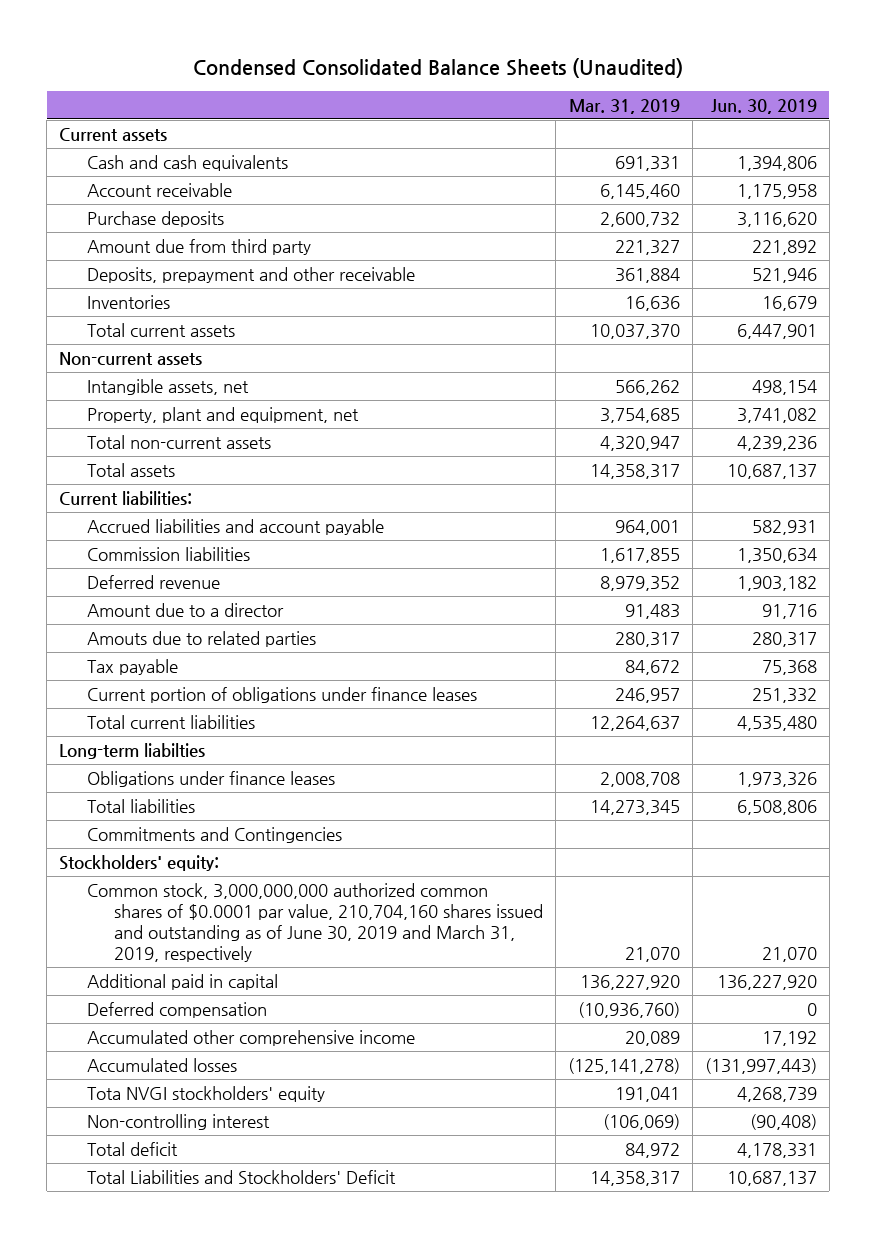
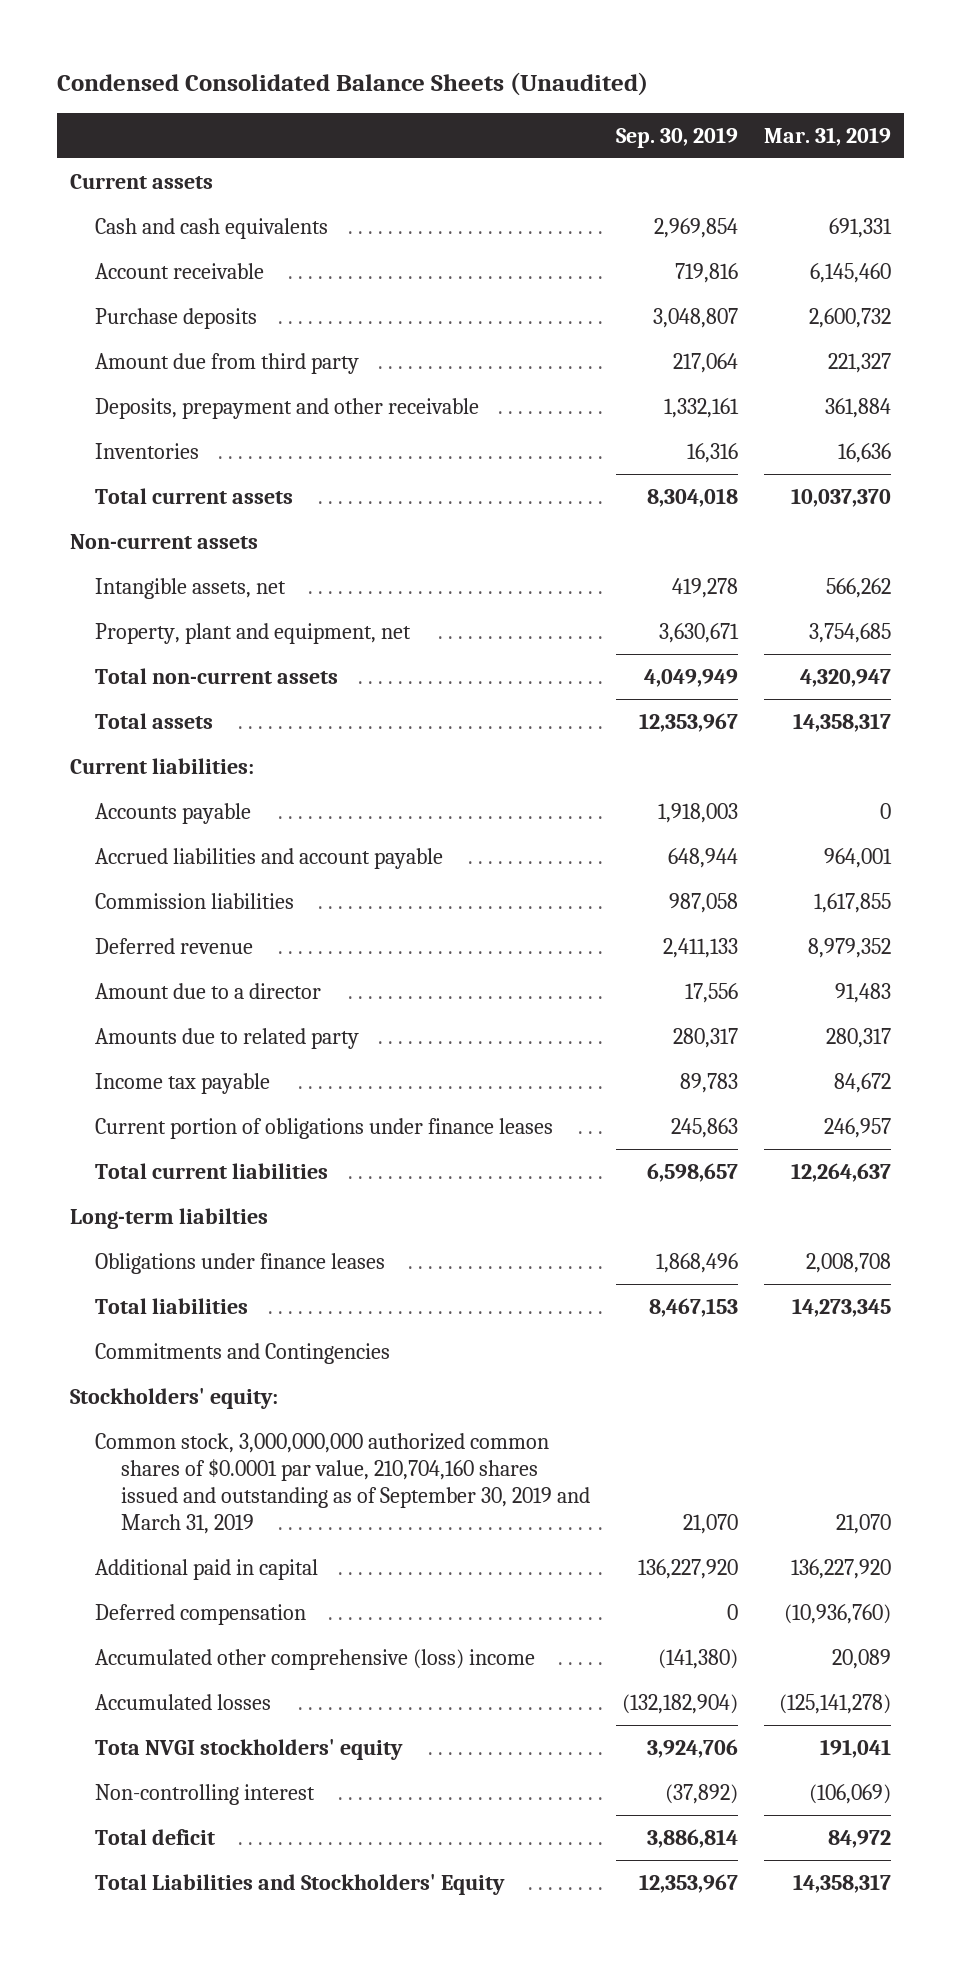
- | Mar. 31, 2019 | Jun. 30, 2019
+ | Sep. 30, 2019 | Mar. 31, 2019
+ Accounts payable | 1,918,003 | 0
- Amouts due to related parties | 280,317 | 280,317
- Tax payable | 84,672 | 75,368
+ Amounts due to related party | 280,317 | 280,317
+ Income tax payable | 89,783 | 84,672
- Common stock, 3,000,000,000 authorized common shares of $0.0001 par value, 210,704,160 shares issued and outstanding as of June 30, 2019 and March 31, 2019, respectively | 21,070 | 21,070
+ Common stock, 3,000,000,000 authorized common shares of $0.0001 par value, 210,704,160 shares issued and outstanding as of September 30, 2019 and March 31, 2019 | 21,070 | 21,070
- Accumulated other comprehensive income | 20,089 | 17,192
+ Accumulated other comprehensive (loss) income | (141,380) | 20,089
- Total Liabilities and Stockholders' Deficit | 14,358,317 | 10,687,137
+ Total Liabilities and Stockholders' Equity | 12,353,967 | 14,358,317

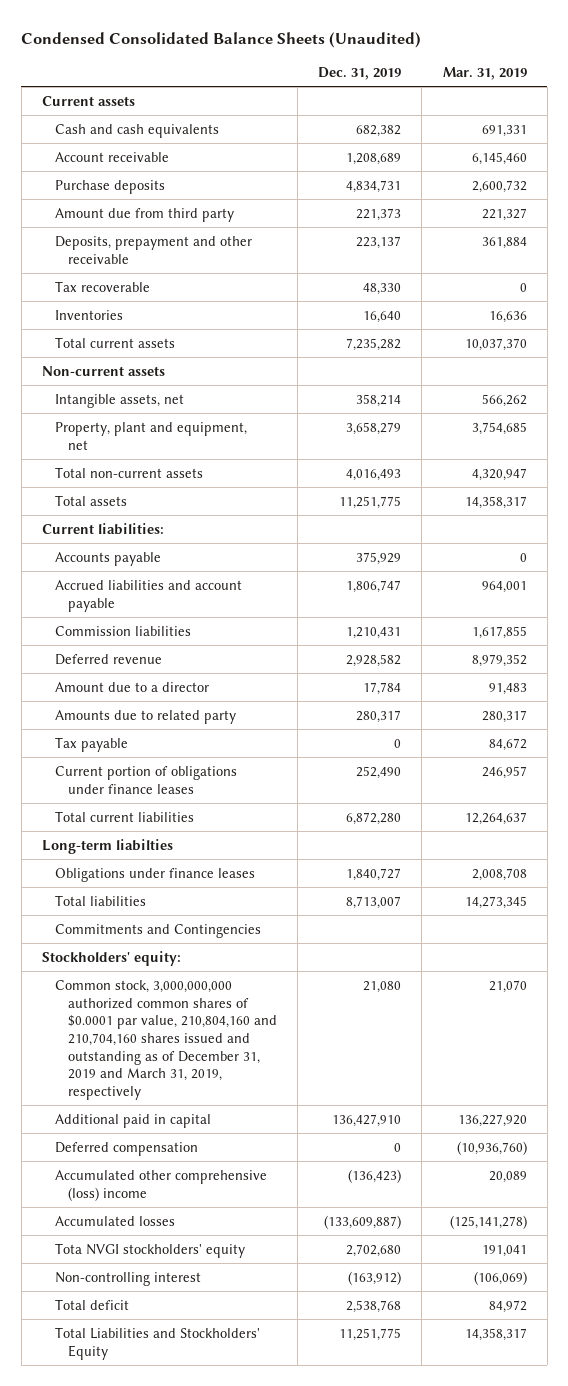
- | Sep. 30, 2019 | Mar. 31, 2019
+ | Dec. 31, 2019 | Mar. 31, 2019
+ Tax recoverable | 48,330 | 0
- Income tax payable | 89,783 | 84,672
+ Tax payable | 0 | 84,672
- Common stock, 3,000,000,000 authorized common shares of $0.0001 par value, 210,704,160 shares issued and outstanding as of September 30, 2019 and March 31, 2019 | 21,070 | 21,070
+ Common stock, 3,000,000,000 authorized common shares of $0.0001 par value, 210,804,160 and 210,704,160 shares issued and outstanding as of December 31, 2019 and March 31, 2019, respectively | 21,080 | 21,070

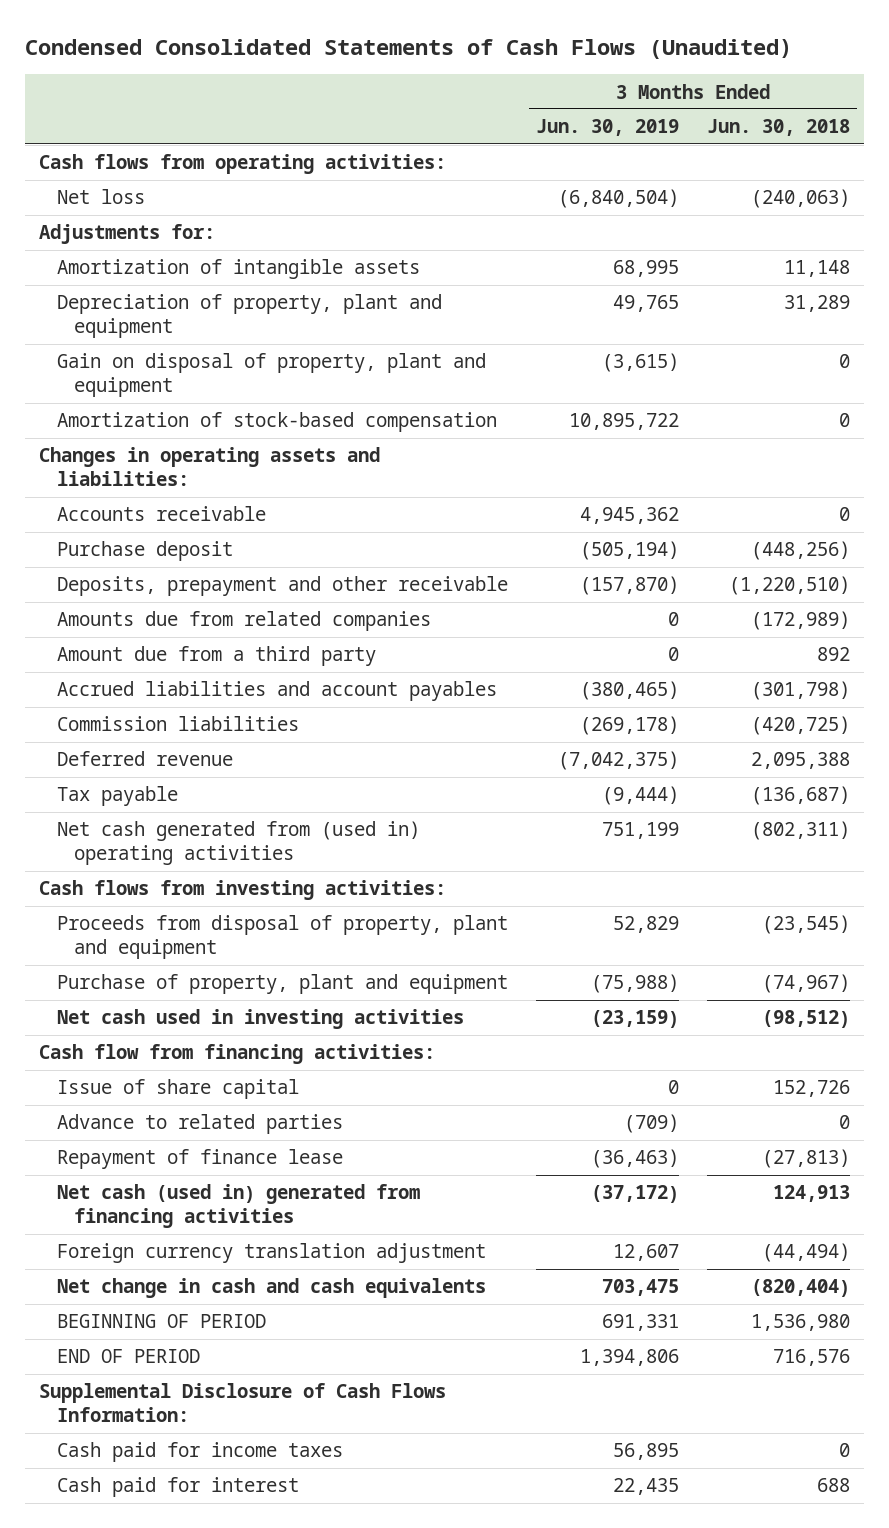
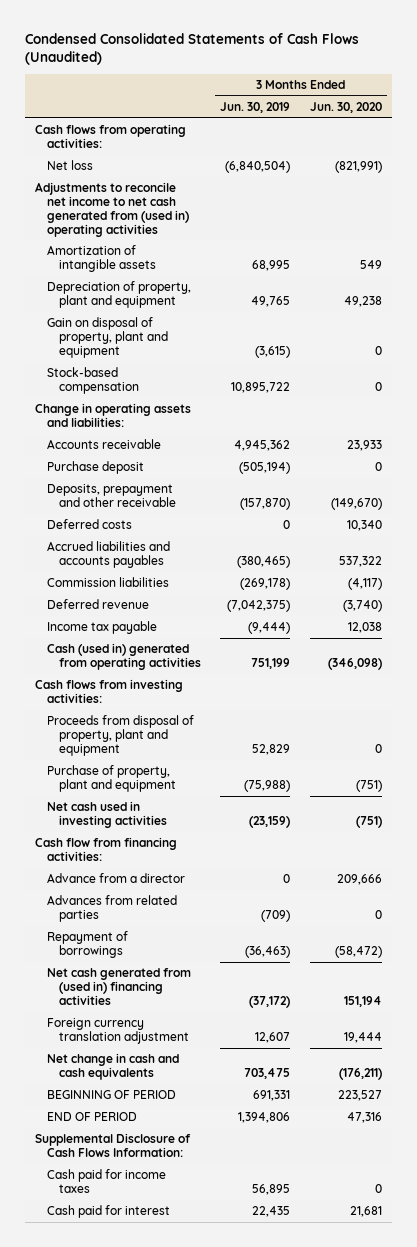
- | 3 Months Ended Jun. 30, 2019 | 3 Months Ended Jun. 30, 2018
+ | 3 Months Ended Jun. 30, 2019 | 3 Months Ended Jun. 30, 2020
- Adjustments for:
+ Adjustments to reconcile net income to net cash generated from (used in) operating activities
- Amortization of stock-based compensation | 10,895,722 | 0
- Changes in operating assets and liabilities:
+ Stock-based compensation | 10,895,722 | 0
+ Change in operating assets and liabilities:
- Amounts due from related companies | 0 | (172,989)
- Amount due from a third party | 0 | 892
- Accrued liabilities and account payables | (380,465) | (301,798)
+ Deferred costs | 0 | 10,340
+ Accrued liabilities and accounts payables | (380,465) | 537,322
- Tax payable | (9,444) | (136,687)
- Net cash generated from (used in) operating activities | 751,199 | (802,311)
+ Income tax payable | (9,444) | 12,038
+ Cash (used in) generated from operating activities | 751,199 | (346,098)
- Issue of share capital | 0 | 152,726
- Advance to related parties | (709) | 0
- Repayment of finance lease | (36,463) | (27,813)
- Net cash (used in) generated from financing activities | (37,172) | 124,913
+ Advance from a director | 0 | 209,666
+ Advances from related parties | (709) | 0
+ Repayment of borrowings | (36,463) | (58,472)
+ Net cash generated from (used in) financing activities | (37,172) | 151,194

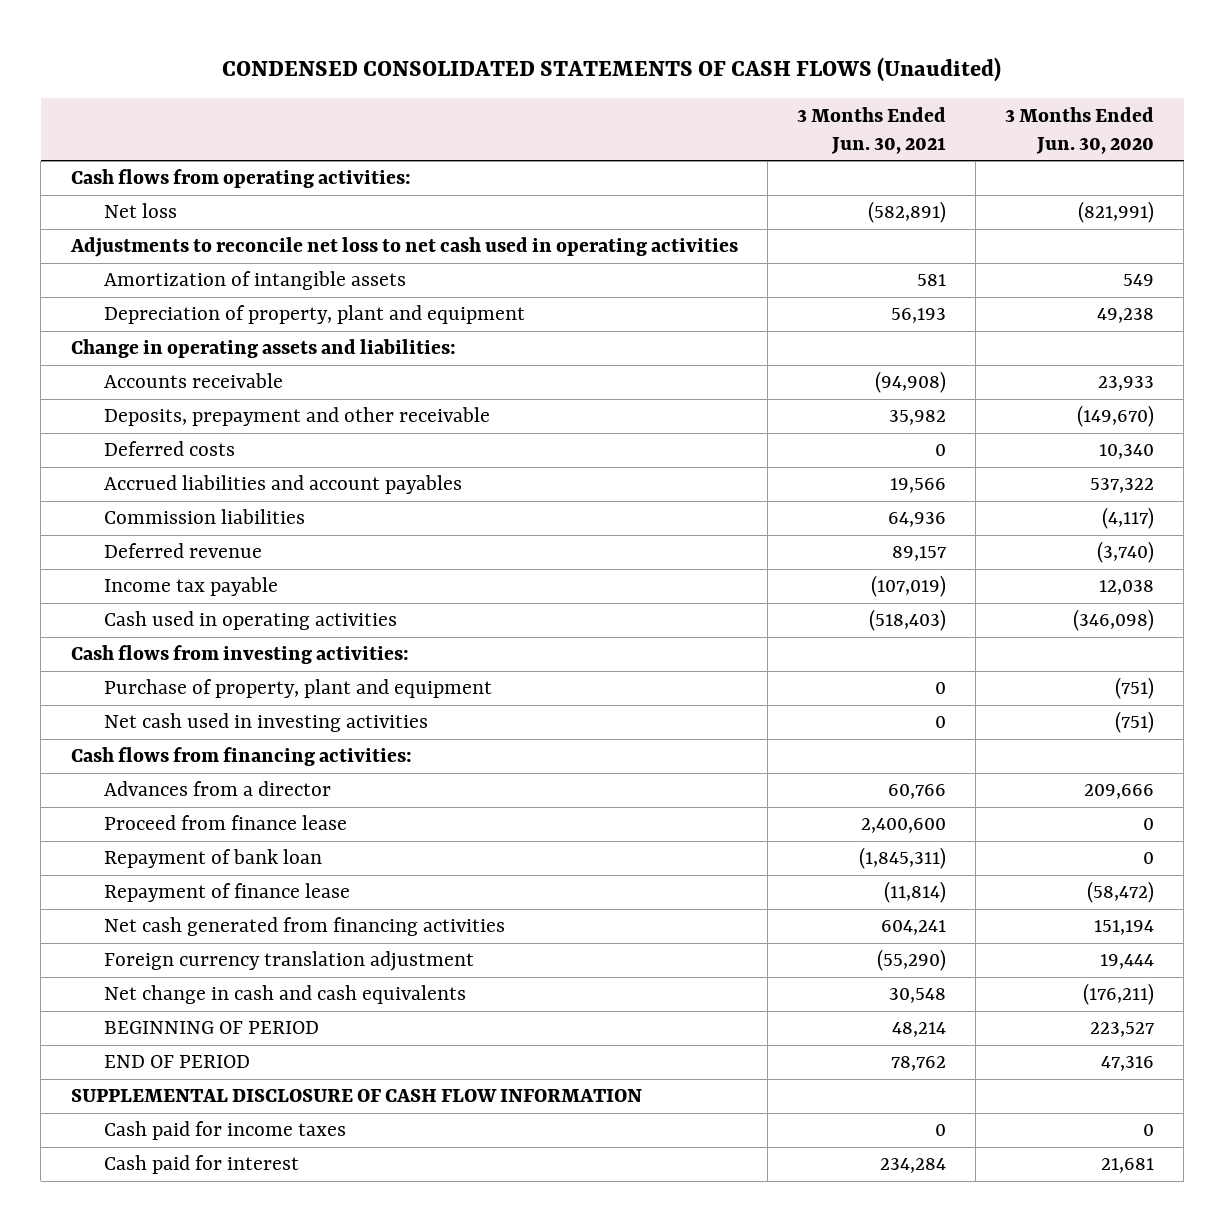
- Condensed Consolidated Statements of Cash Flows (Unaudited)
+ CONDENSED CONSOLIDATED STATEMENTS OF CASH FLOWS (Unaudited)
- | 3 Months Ended Jun. 30, 2019 | 3 Months Ended Jun. 30, 2020
+ | 3 Months Ended Jun. 30, 2021 | 3 Months Ended Jun. 30, 2020
- Adjustments to reconcile net income to net cash generated from (used in) operating activities
+ Adjustments to reconcile net loss to net cash used in operating activities
- Gain on disposal of property, plant and equipment | (3,615) | 0
- Stock-based compensation | 10,895,722 | 0
- Purchase deposit | (505,194) | 0
- Accrued liabilities and accounts payables | (380,465) | 537,322
+ Accrued liabilities and account payables | 19,566 | 537,322
- Cash (used in) generated from operating activities | 751,199 | (346,098)
+ Cash used in operating activities | (518,403) | (346,098)
- Proceeds from disposal of property, plant and equipment | 52,829 | 0
- Cash flow from financing activities:
- Advance from a director | 0 | 209,666
- Advances from related parties | (709) | 0
- Repayment of borrowings | (36,463) | (58,472)
- Net cash generated from (used in) financing activities | (37,172) | 151,194
+ Cash flows from financing activities:
+ Advances from a director | 60,766 | 209,666
+ Proceed from finance lease | 2,400,600 | 0
+ Repayment of bank loan | (1,845,311) | 0
+ Repayment of finance lease | (11,814) | (58,472)
+ Net cash generated from financing activities | 604,241 | 151,194
- Supplemental Disclosure of Cash Flows Information:
+ SUPPLEMENTAL DISCLOSURE OF CASH FLOW INFORMATION

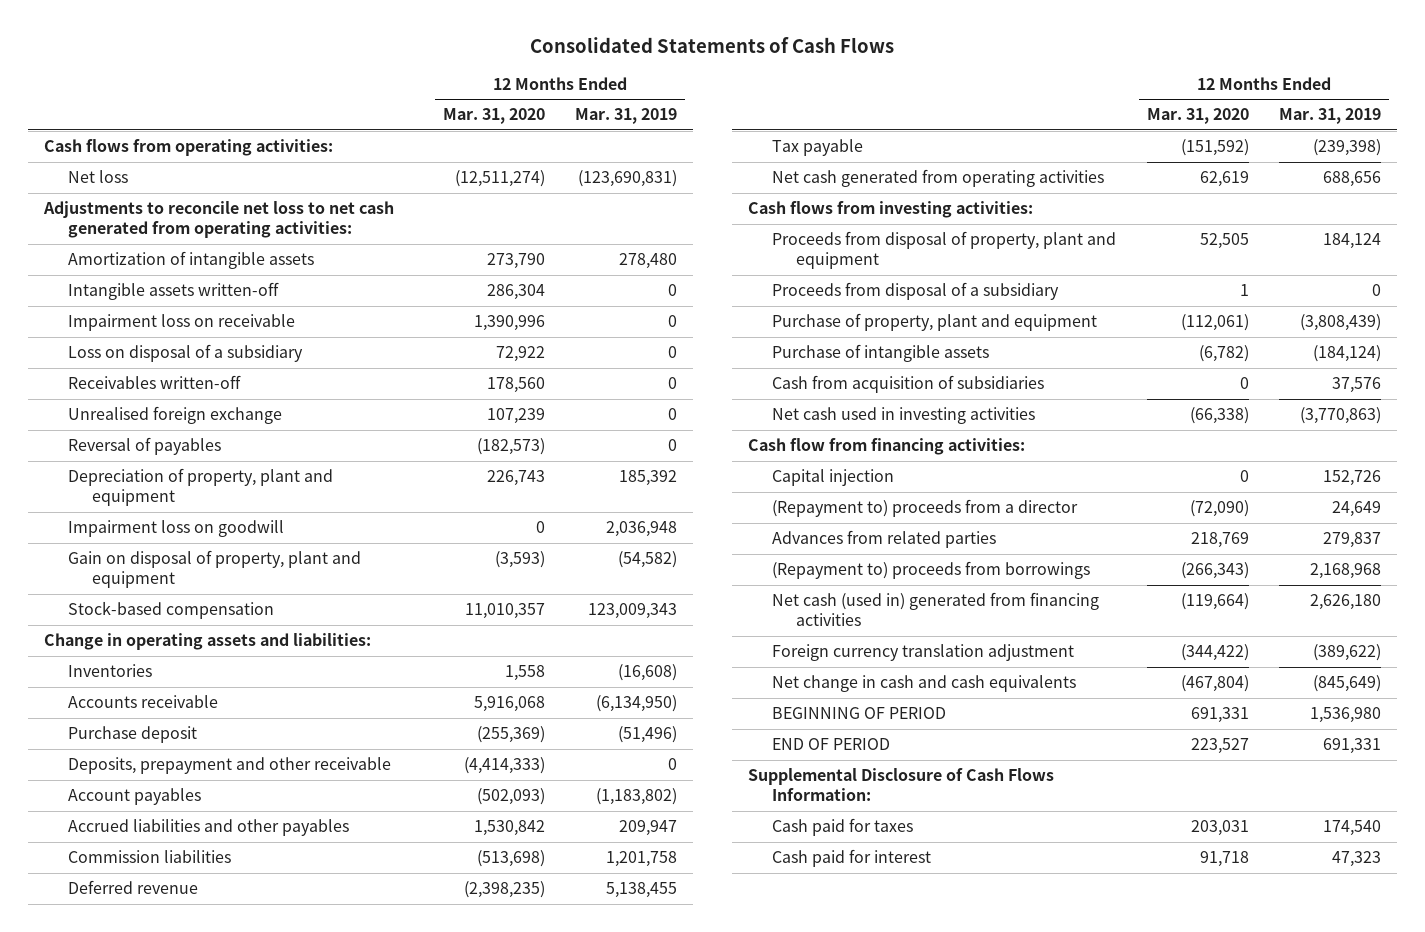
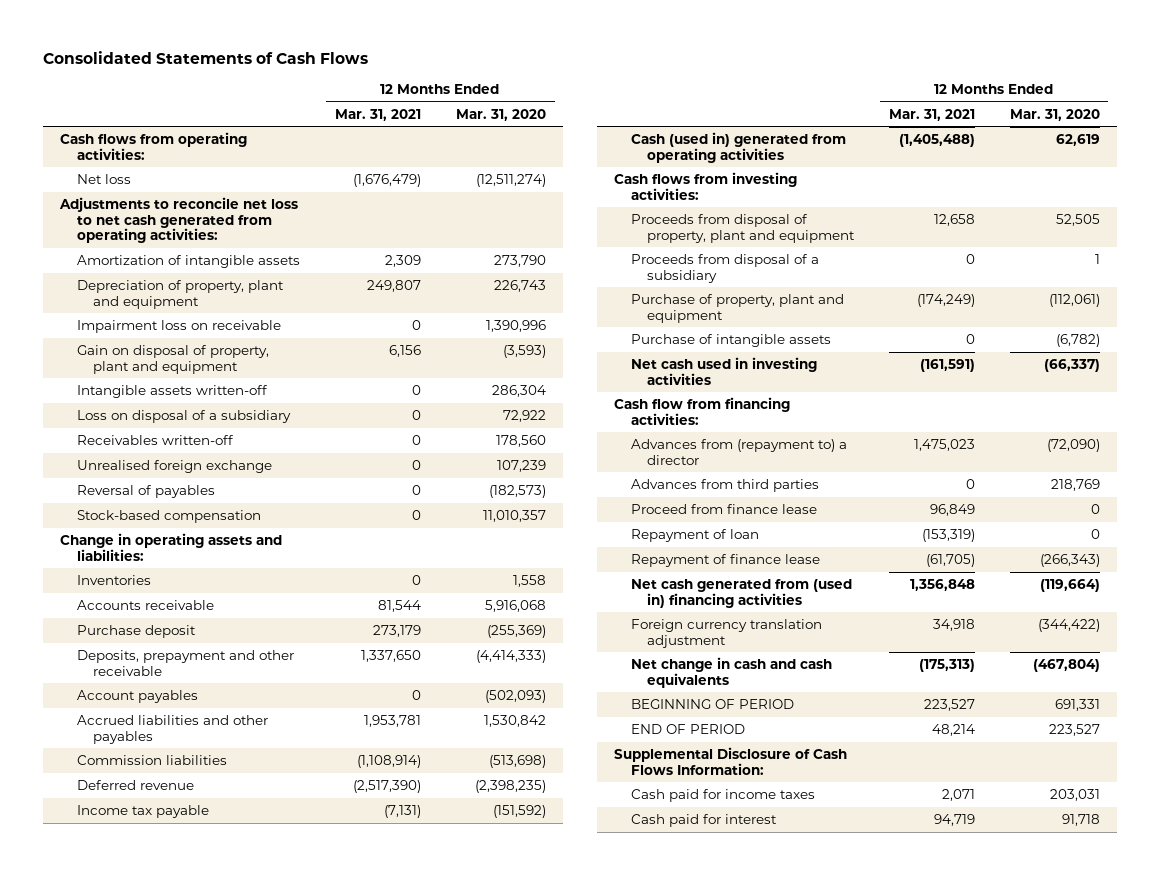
- | 12 Months Ended Mar. 31, 2020 | 12 Months Ended Mar. 31, 2019
+ | 12 Months Ended Mar. 31, 2021 | 12 Months Ended Mar. 31, 2020
moved up: Depreciation of property, plant and equipment | 249,807 | 226,743
moved up: Gain on disposal of property, plant and equipment | 6,156 | (3,593)
moved down: Intangible assets written-off | 0 | 286,304
- Impairment loss on goodwill | 0 | 2,036,948
- Tax payable | (151,592) | (239,398)
- Net cash generated from operating activities | 62,619 | 688,656
+ Income tax payable | (7,131) | (151,592)
+ Cash (used in) generated from operating activities | (1,405,488) | 62,619
- Cash from acquisition of subsidiaries | 0 | 37,576
- Net cash used in investing activities | (66,338) | (3,770,863)
+ Net cash used in investing activities | (161,591) | (66,337)
- Capital injection | 0 | 152,726
- (Repayment to) proceeds from a director | (72,090) | 24,649
- Advances from related parties | 218,769 | 279,837
- (Repayment to) proceeds from borrowings | (266,343) | 2,168,968
- Net cash (used in) generated from financing activities | (119,664) | 2,626,180
+ Advances from (repayment to) a director | 1,475,023 | (72,090)
+ Advances from third parties | 0 | 218,769
+ Proceed from finance lease | 96,849 | 0
+ Repayment of loan | (153,319) | 0
+ Repayment of finance lease | (61,705) | (266,343)
+ Net cash generated from (used in) financing activities | 1,356,848 | (119,664)
- Cash paid for taxes | 203,031 | 174,540
+ Cash paid for income taxes | 2,071 | 203,031

